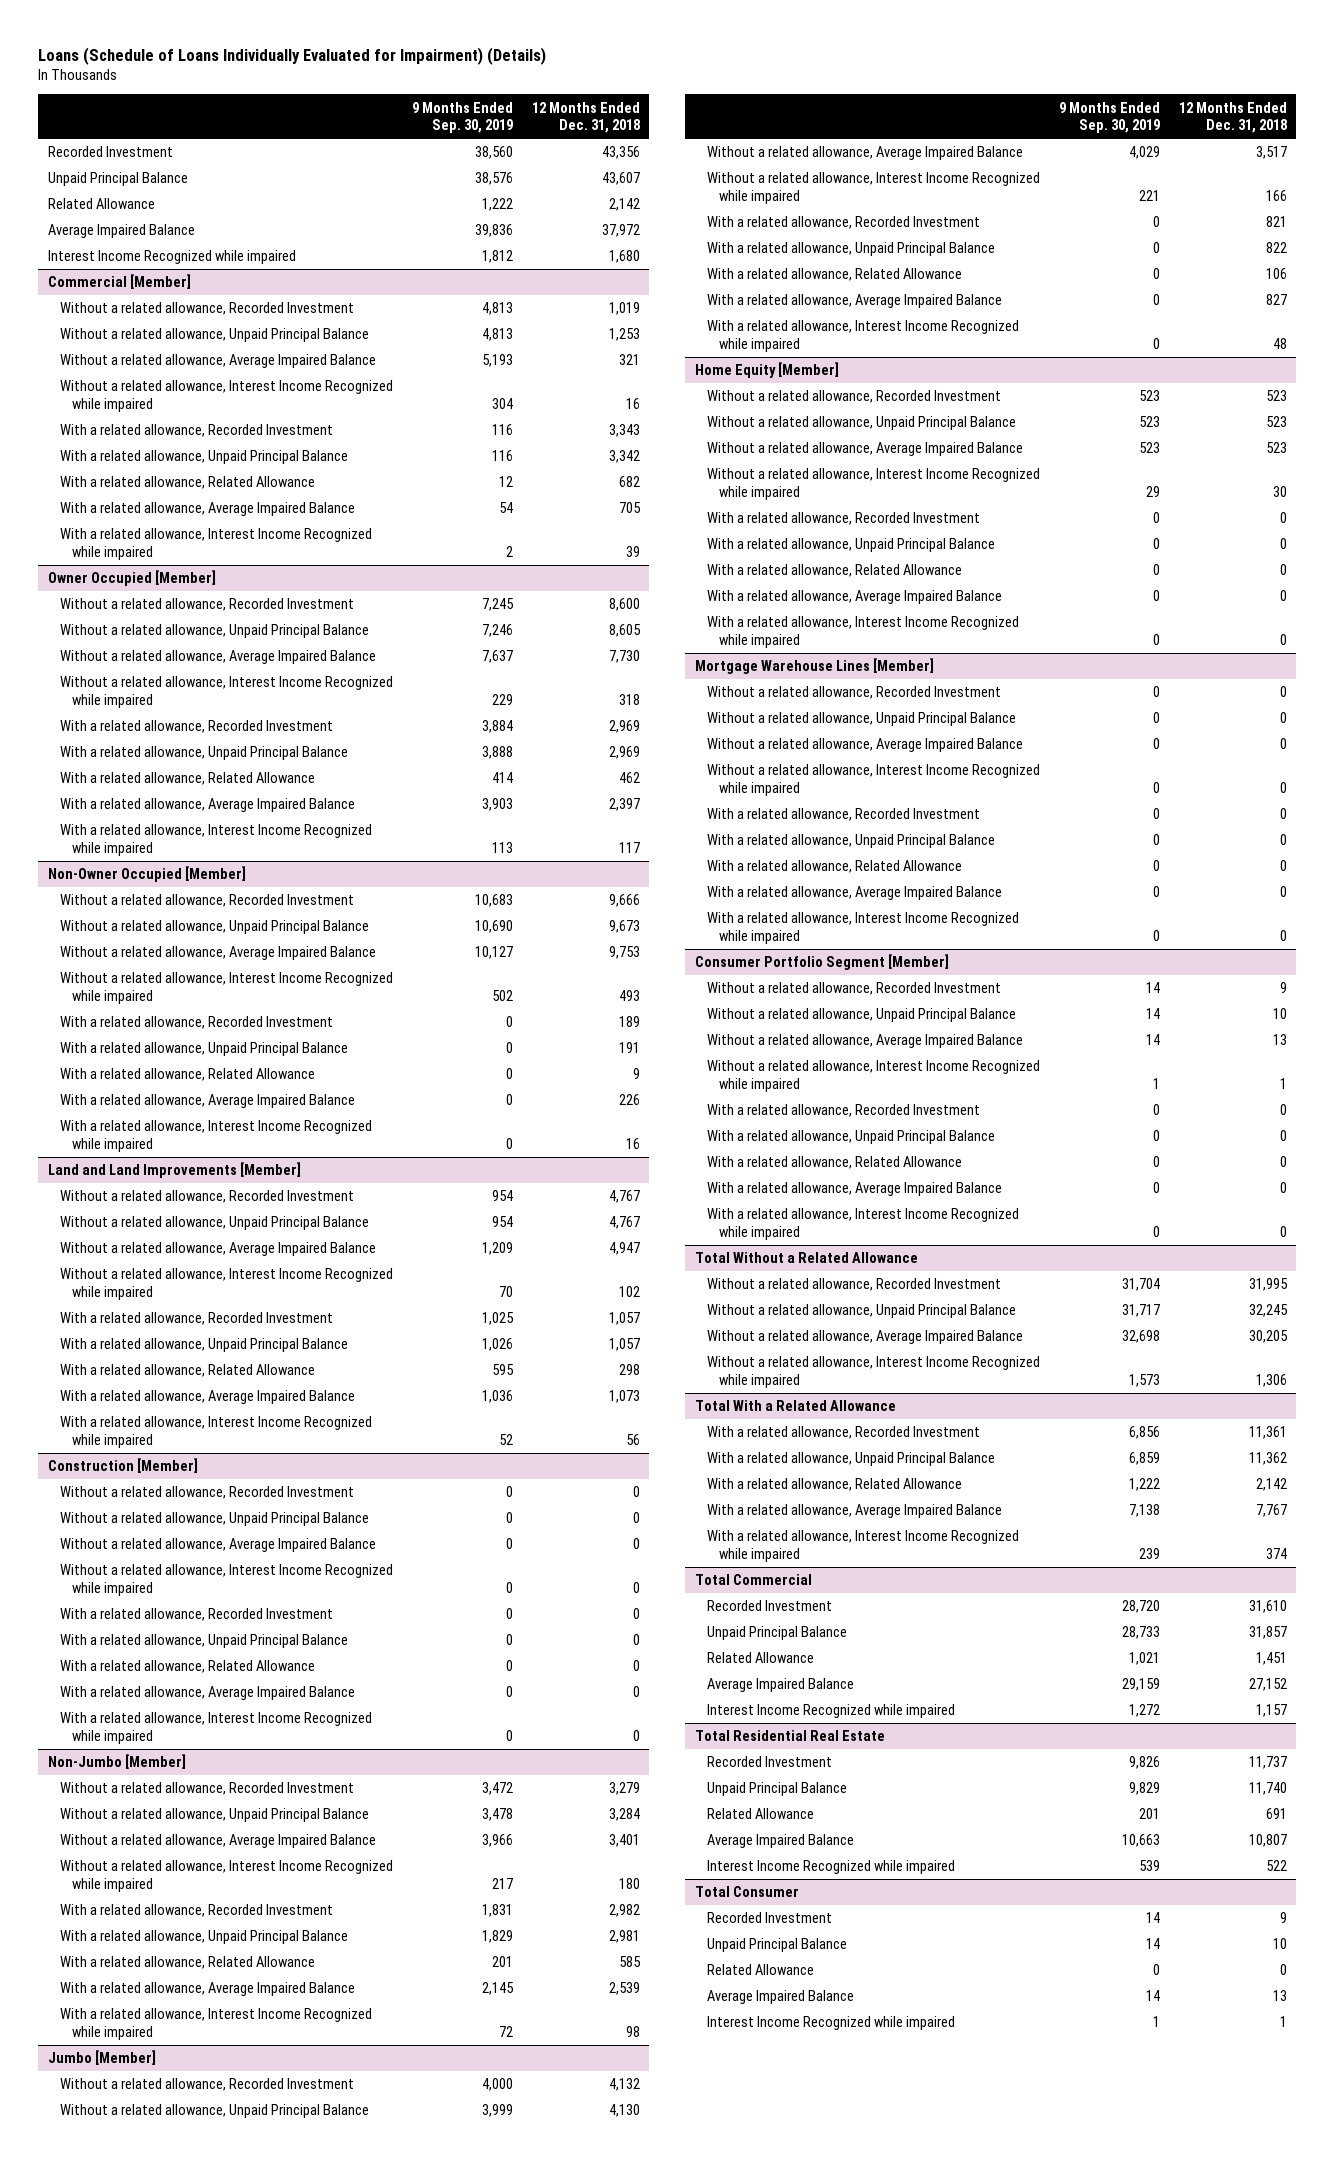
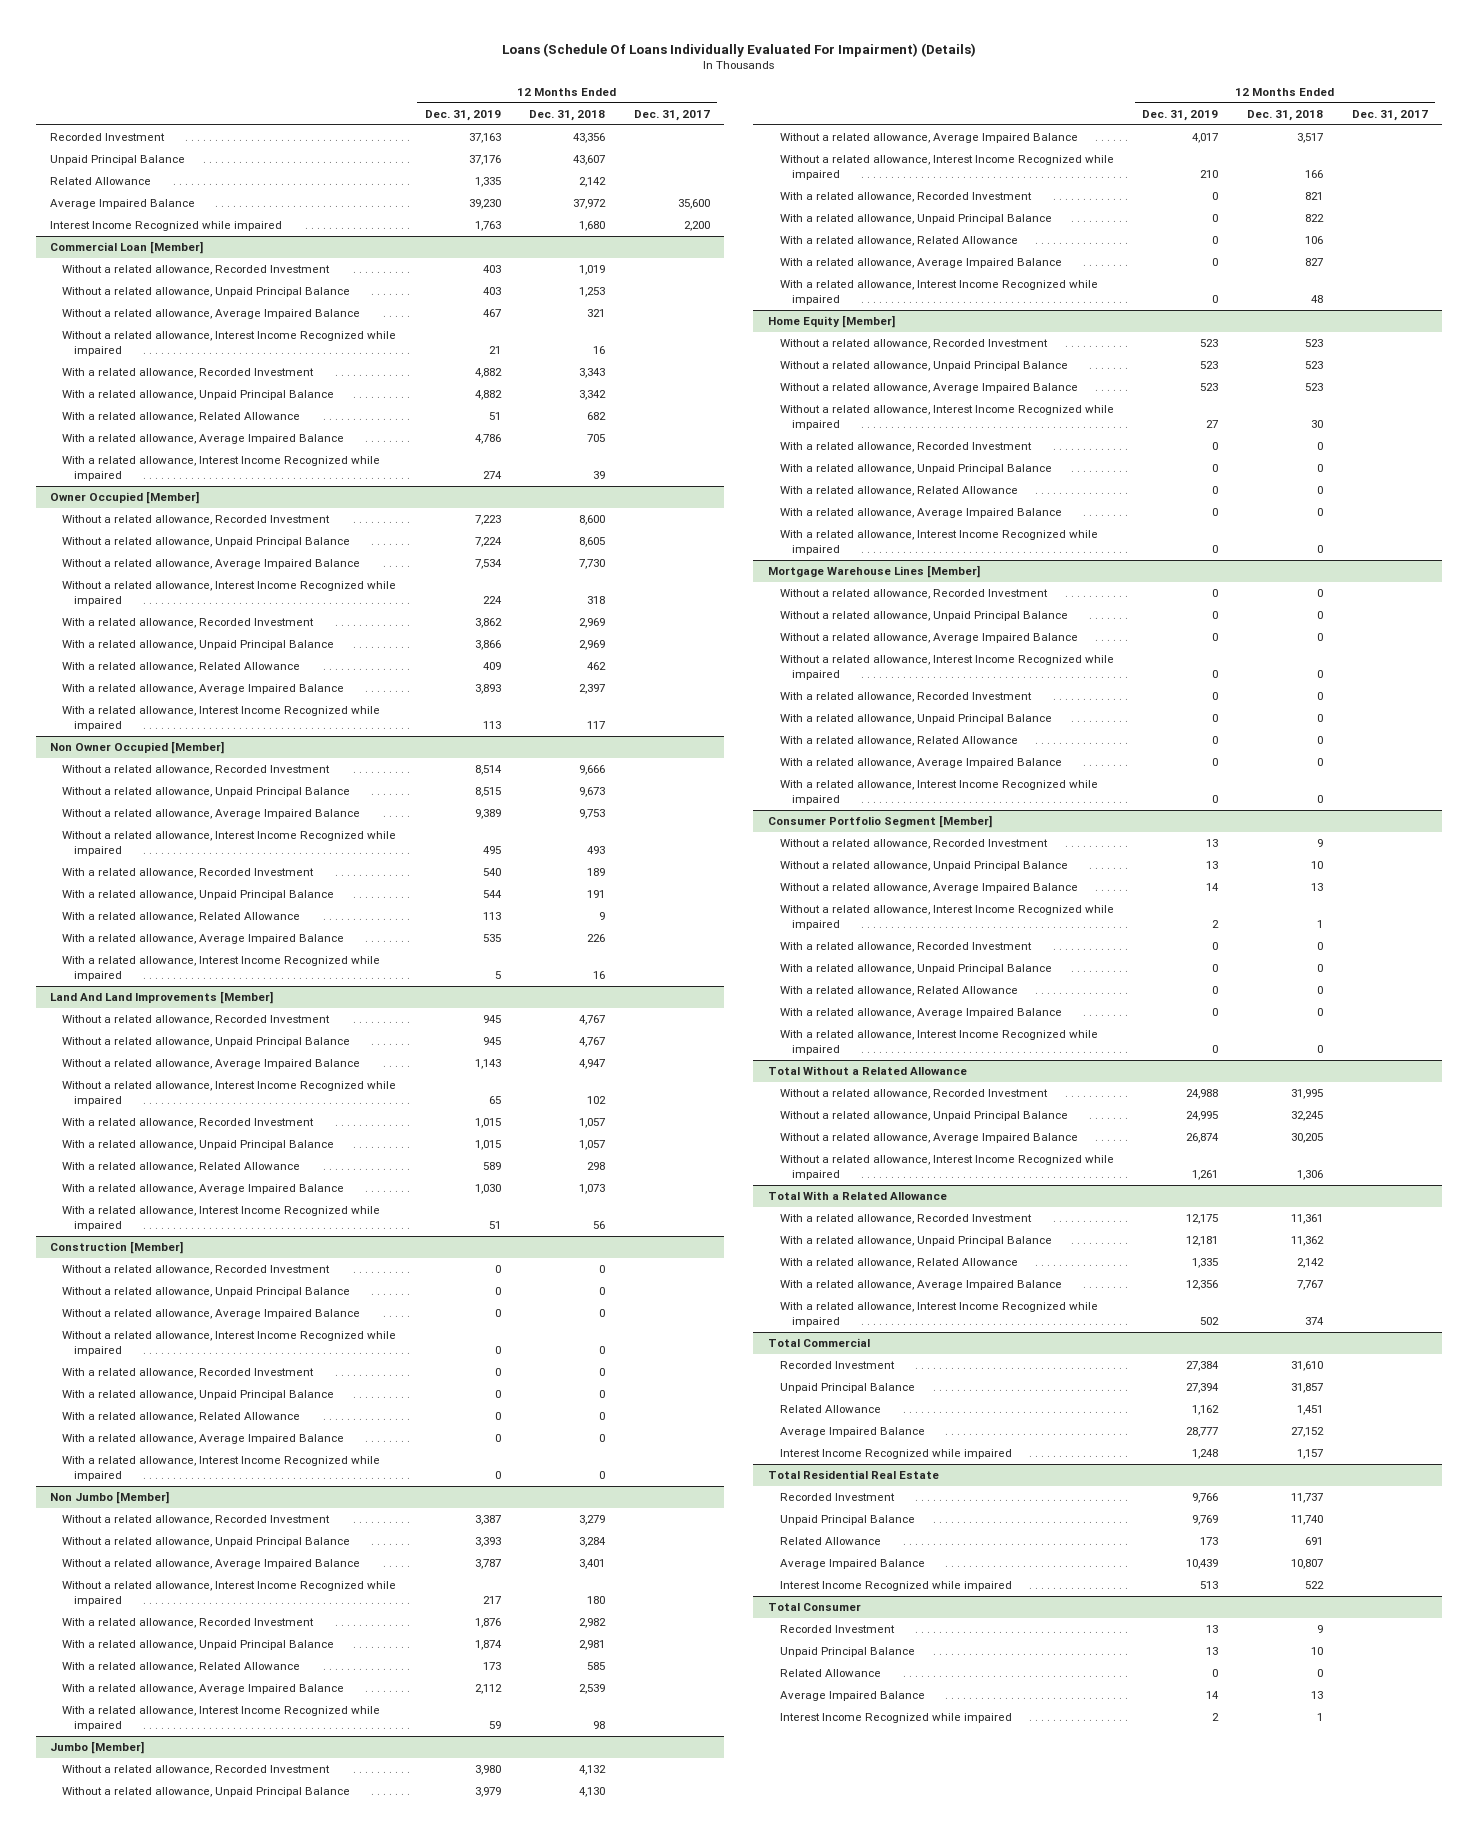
- Loans (Schedule of Loans Individually Evaluated for Impairment) (Details)
+ Loans (Schedule Of Loans Individually Evaluated For Impairment) (Details)
- | 9 Months Ended Sep. 30, 2019 | 12 Months Ended Dec. 31, 2018
+ | 12 Months Ended Dec. 31, 2019 | 12 Months Ended Dec. 31, 2018 | 12 Months Ended Dec. 31, 2017
- Commercial [Member]
+ Commercial Loan [Member]
- Non-Owner Occupied [Member]
+ Non Owner Occupied [Member]
- Land and Land Improvements [Member]
+ Land And Land Improvements [Member]
- Non-Jumbo [Member]
+ Non Jumbo [Member]

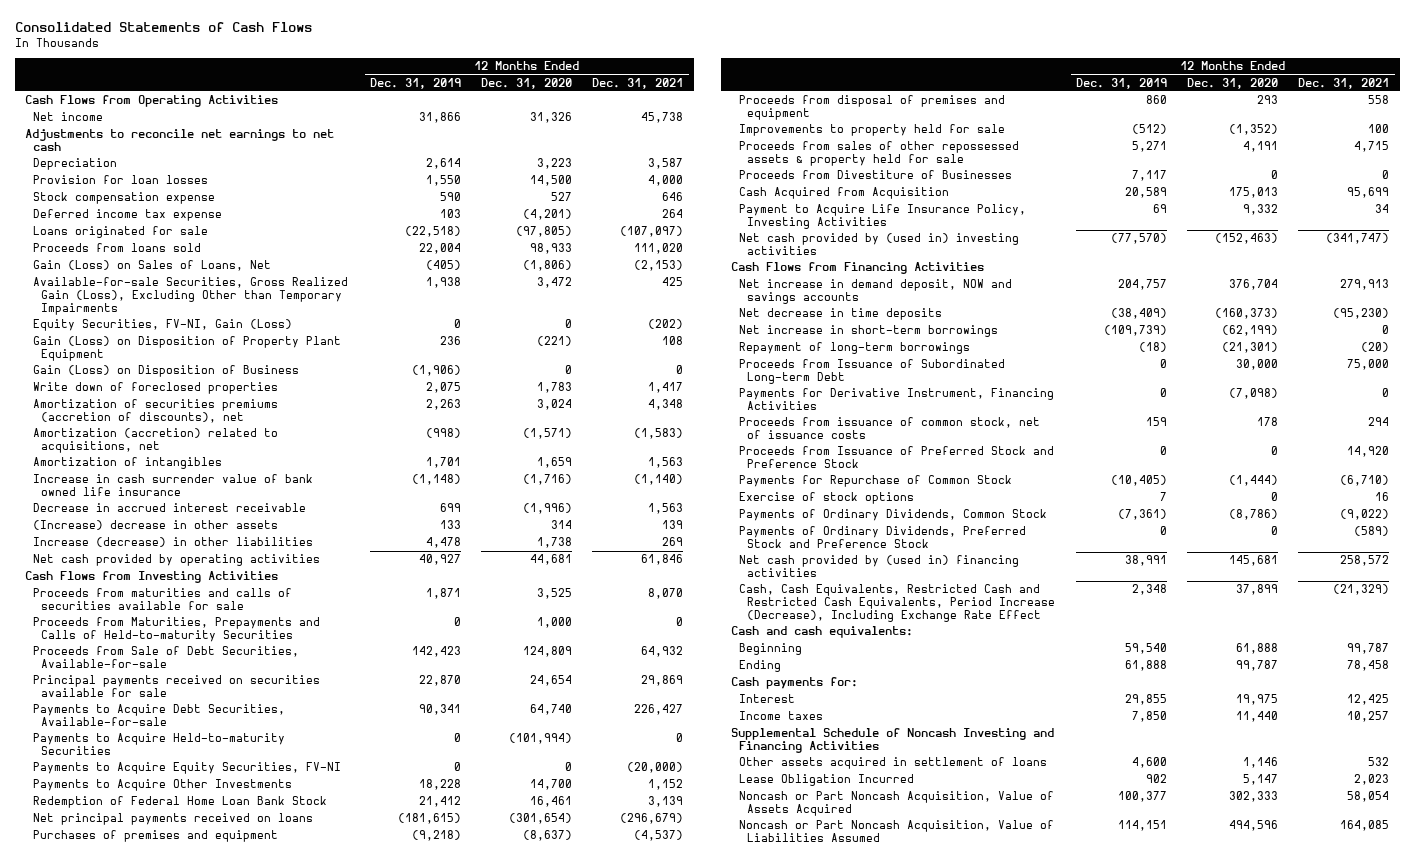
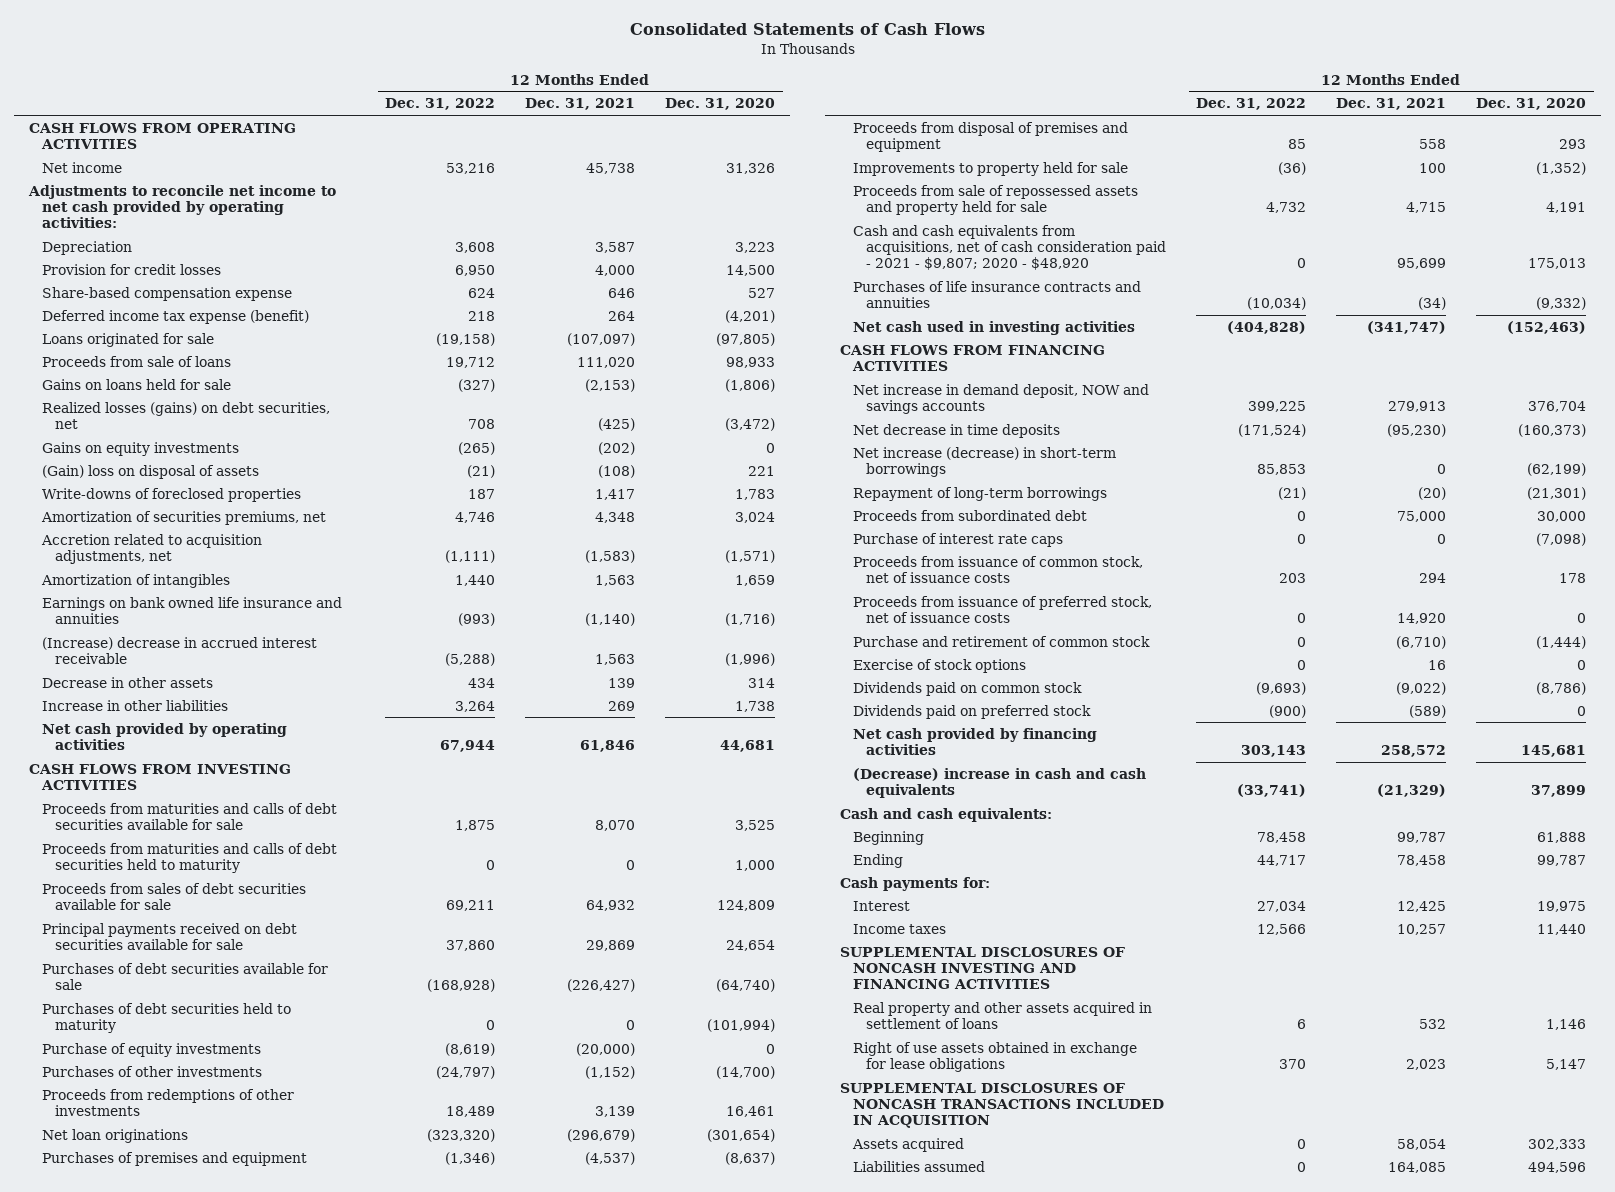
- | 12 Months Ended Dec. 31, 2019 | 12 Months Ended Dec. 31, 2020 | 12 Months Ended Dec. 31, 2021
+ | 12 Months Ended Dec. 31, 2022 | 12 Months Ended Dec. 31, 2021 | 12 Months Ended Dec. 31, 2020
- Cash Flows from Operating Activities
+ CASH FLOWS FROM OPERATING ACTIVITIES
- Adjustments to reconcile net earnings to net cash
+ Adjustments to reconcile net income to net cash provided by operating activities:
- Provision for loan losses | 1,550 | 14,500 | 4,000
- Stock compensation expense | 590 | 527 | 646
- Deferred income tax expense | 103 | (4,201) | 264
+ Provision for credit losses | 6,950 | 4,000 | 14,500
+ Share-based compensation expense | 624 | 646 | 527
+ Deferred income tax expense (benefit) | 218 | 264 | (4,201)
- Proceeds from loans sold | 22,004 | 98,933 | 111,020
- Gain (Loss) on Sales of Loans, Net | (405) | (1,806) | (2,153)
- Available-for-sale Securities, Gross Realized Gain (Loss), Excluding Other than Temporary Impairments | 1,938 | 3,472 | 425
- Equity Securities, FV-NI, Gain (Loss) | 0 | 0 | (202)
- Gain (Loss) on Disposition of Property Plant Equipment | 236 | (221) | 108
- Gain (Loss) on Disposition of Business | (1,906) | 0 | 0
- Write down of foreclosed properties | 2,075 | 1,783 | 1,417
- Amortization of securities premiums (accretion of discounts), net | 2,263 | 3,024 | 4,348
- Amortization (accretion) related to acquisitions, net | (998) | (1,571) | (1,583)
+ Proceeds from sale of loans | 19,712 | 111,020 | 98,933
+ Gains on loans held for sale | (327) | (2,153) | (1,806)
+ Realized losses (gains) on debt securities, net | 708 | (425) | (3,472)
+ Gains on equity investments | (265) | (202) | 0
+ (Gain) loss on disposal of assets | (21) | (108) | 221
+ Write-downs of foreclosed properties | 187 | 1,417 | 1,783
+ Amortization of securities premiums, net | 4,746 | 4,348 | 3,024
+ Accretion related to acquisition adjustments, net | (1,111) | (1,583) | (1,571)
- Increase in cash surrender value of bank owned life insurance | (1,148) | (1,716) | (1,140)
- Decrease in accrued interest receivable | 699 | (1,996) | 1,563
- (Increase) decrease in other assets | 133 | 314 | 139
- Increase (decrease) in other liabilities | 4,478 | 1,738 | 269
+ Earnings on bank owned life insurance and annuities | (993) | (1,140) | (1,716)
+ (Increase) decrease in accrued interest receivable | (5,288) | 1,563 | (1,996)
+ Decrease in other assets | 434 | 139 | 314
+ Increase in other liabilities | 3,264 | 269 | 1,738
- Cash Flows from Investing Activities
- Proceeds from maturities and calls of securities available for sale | 1,871 | 3,525 | 8,070
- Proceeds from Maturities, Prepayments and Calls of Held-to-maturity Securities | 0 | 1,000 | 0
- Proceeds from Sale of Debt Securities, Available-for-sale | 142,423 | 124,809 | 64,932
- Principal payments received on securities available for sale | 22,870 | 24,654 | 29,869
- Payments to Acquire Debt Securities, Available-for-sale | 90,341 | 64,740 | 226,427
- Payments to Acquire Held-to-maturity Securities | 0 | (101,994) | 0
- Payments to Acquire Equity Securities, FV-NI | 0 | 0 | (20,000)
- Payments to Acquire Other Investments | 18,228 | 14,700 | 1,152
- Redemption of Federal Home Loan Bank Stock | 21,412 | 16,461 | 3,139
- Net principal payments received on loans | (181,615) | (301,654) | (296,679)
+ CASH FLOWS FROM INVESTING ACTIVITIES
+ Proceeds from maturities and calls of debt securities available for sale | 1,875 | 8,070 | 3,525
+ Proceeds from maturities and calls of debt securities held to maturity | 0 | 0 | 1,000
+ Proceeds from sales of debt securities available for sale | 69,211 | 64,932 | 124,809
+ Principal payments received on debt securities available for sale | 37,860 | 29,869 | 24,654
+ Purchases of debt securities available for sale | (168,928) | (226,427) | (64,740)
+ Purchases of debt securities held to maturity | 0 | 0 | (101,994)
+ Purchase of equity investments | (8,619) | (20,000) | 0
+ Purchases of other investments | (24,797) | (1,152) | (14,700)
+ Proceeds from redemptions of other investments | 18,489 | 3,139 | 16,461
+ Net loan originations | (323,320) | (296,679) | (301,654)
- Proceeds from sales of other repossessed assets & property held for sale | 5,271 | 4,191 | 4,715
- Proceeds from Divestiture of Businesses | 7,117 | 0 | 0
- Cash Acquired from Acquisition | 20,589 | 175,013 | 95,699
- Payment to Acquire Life Insurance Policy, Investing Activities | 69 | 9,332 | 34
- Net cash provided by (used in) investing activities | (77,570) | (152,463) | (341,747)
- Cash Flows from Financing Activities
+ Proceeds from sale of repossessed assets and property held for sale | 4,732 | 4,715 | 4,191
+ Cash and cash equivalents from acquisitions, net of cash consideration paid - 2021 - $9,807; 2020 - $48,920 | 0 | 95,699 | 175,013
+ Purchases of life insurance contracts and annuities | (10,034) | (34) | (9,332)
+ Net cash used in investing activities | (404,828) | (341,747) | (152,463)
+ CASH FLOWS FROM FINANCING ACTIVITIES
- Net increase in short-term borrowings | (109,739) | (62,199) | 0
+ Net increase (decrease) in short-term borrowings | 85,853 | 0 | (62,199)
- Proceeds from Issuance of Subordinated Long-term Debt | 0 | 30,000 | 75,000
- Payments for Derivative Instrument, Financing Activities | 0 | (7,098) | 0
+ Proceeds from subordinated debt | 0 | 75,000 | 30,000
+ Purchase of interest rate caps | 0 | 0 | (7,098)
- Proceeds from Issuance of Preferred Stock and Preference Stock | 0 | 0 | 14,920
- Payments for Repurchase of Common Stock | (10,405) | (1,444) | (6,710)
+ Proceeds from issuance of preferred stock, net of issuance costs | 0 | 14,920 | 0
+ Purchase and retirement of common stock | 0 | (6,710) | (1,444)
- Payments of Ordinary Dividends, Common Stock | (7,361) | (8,786) | (9,022)
- Payments of Ordinary Dividends, Preferred Stock and Preference Stock | 0 | 0 | (589)
- Net cash provided by (used in) financing activities | 38,991 | 145,681 | 258,572
- Cash, Cash Equivalents, Restricted Cash and Restricted Cash Equivalents, Period Increase (Decrease), Including Exchange Rate Effect | 2,348 | 37,899 | (21,329)
+ Dividends paid on common stock | (9,693) | (9,022) | (8,786)
+ Dividends paid on preferred stock | (900) | (589) | 0
+ Net cash provided by financing activities | 303,143 | 258,572 | 145,681
+ (Decrease) increase in cash and cash equivalents | (33,741) | (21,329) | 37,899
- Supplemental Schedule of Noncash Investing and Financing Activities
- Other assets acquired in settlement of loans | 4,600 | 1,146 | 532
- Lease Obligation Incurred | 902 | 5,147 | 2,023
- Noncash or Part Noncash Acquisition, Value of Assets Acquired | 100,377 | 302,333 | 58,054
- Noncash or Part Noncash Acquisition, Value of Liabilities Assumed | 114,151 | 494,596 | 164,085
+ SUPPLEMENTAL DISCLOSURES OF NONCASH INVESTING AND FINANCING ACTIVITIES
+ Real property and other assets acquired in settlement of loans | 6 | 532 | 1,146
+ Right of use assets obtained in exchange for lease obligations | 370 | 2,023 | 5,147
+ SUPPLEMENTAL DISCLOSURES OF NONCASH TRANSACTIONS INCLUDED IN ACQUISITION
+ Assets acquired | 0 | 58,054 | 302,333
+ Liabilities assumed | 0 | 164,085 | 494,596

